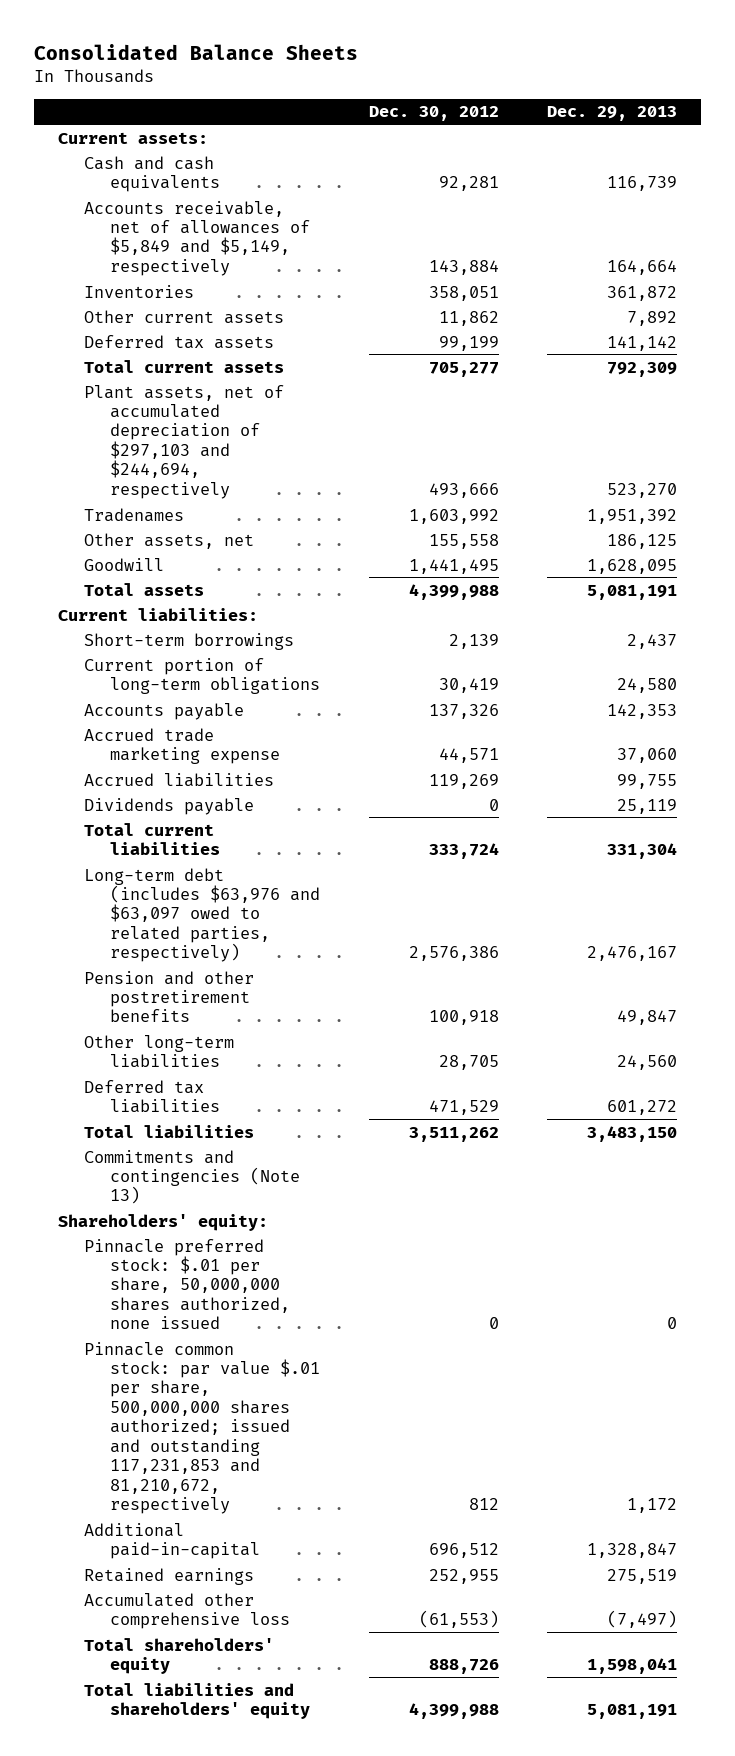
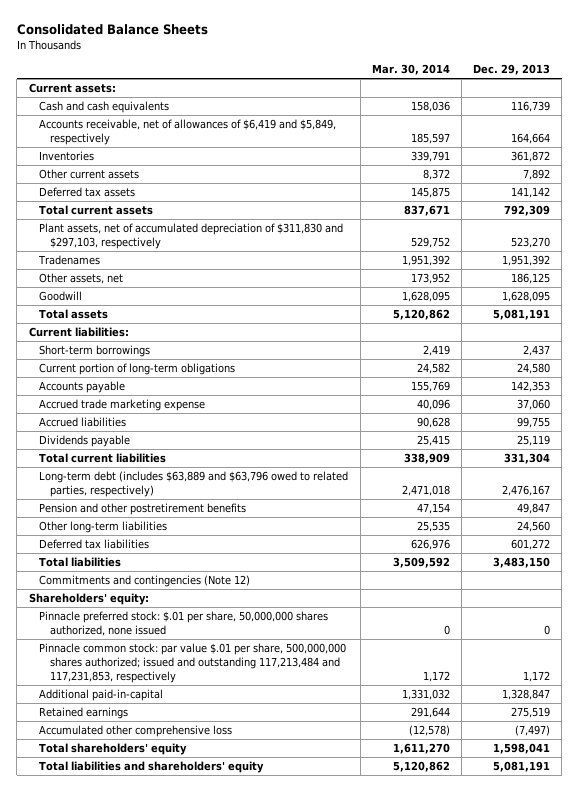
- | Dec. 30, 2012 | Dec. 29, 2013
+ | Mar. 30, 2014 | Dec. 29, 2013
- Accounts receivable, net of allowances of $5,849 and $5,149, respectively | 143,884 | 164,664
+ Accounts receivable, net of allowances of $6,419 and $5,849, respectively | 185,597 | 164,664
- Plant assets, net of accumulated depreciation of $297,103 and $244,694, respectively | 493,666 | 523,270
+ Plant assets, net of accumulated depreciation of $311,830 and $297,103, respectively | 529,752 | 523,270
- Long-term debt (includes $63,976 and $63,097 owed to related parties, respectively) | 2,576,386 | 2,476,167
+ Long-term debt (includes $63,889 and $63,796 owed to related parties, respectively) | 2,471,018 | 2,476,167
- Commitments and contingencies (Note 13)
+ Commitments and contingencies (Note 12)
- Pinnacle common stock: par value $.01 per share, 500,000,000 shares authorized; issued and outstanding 117,231,853 and 81,210,672, respectively | 812 | 1,172
+ Pinnacle common stock: par value $.01 per share, 500,000,000 shares authorized; issued and outstanding 117,213,484 and 117,231,853, respectively | 1,172 | 1,172

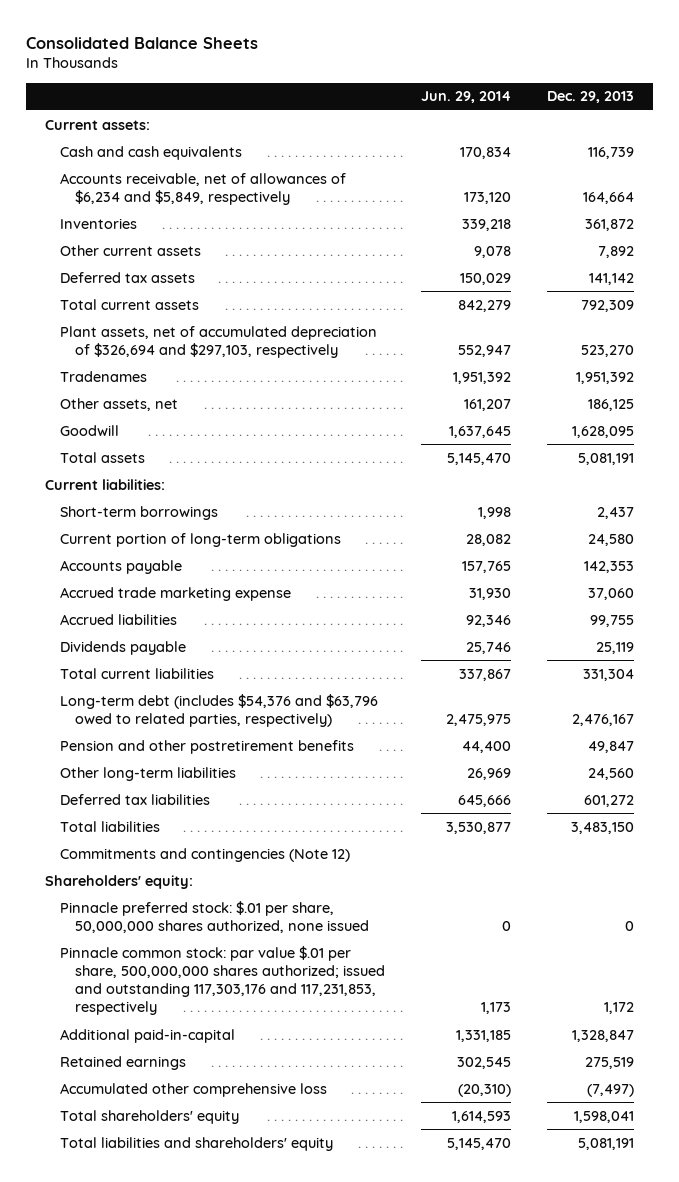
- | Mar. 30, 2014 | Dec. 29, 2013
+ | Jun. 29, 2014 | Dec. 29, 2013
- Accounts receivable, net of allowances of $6,419 and $5,849, respectively | 185,597 | 164,664
+ Accounts receivable, net of allowances of $6,234 and $5,849, respectively | 173,120 | 164,664
- Plant assets, net of accumulated depreciation of $311,830 and $297,103, respectively | 529,752 | 523,270
+ Plant assets, net of accumulated depreciation of $326,694 and $297,103, respectively | 552,947 | 523,270
- Long-term debt (includes $63,889 and $63,796 owed to related parties, respectively) | 2,471,018 | 2,476,167
+ Long-term debt (includes $54,376 and $63,796 owed to related parties, respectively) | 2,475,975 | 2,476,167
- Pinnacle common stock: par value $.01 per share, 500,000,000 shares authorized; issued and outstanding 117,213,484 and 117,231,853, respectively | 1,172 | 1,172
+ Pinnacle common stock: par value $.01 per share, 500,000,000 shares authorized; issued and outstanding 117,303,176 and 117,231,853, respectively | 1,173 | 1,172

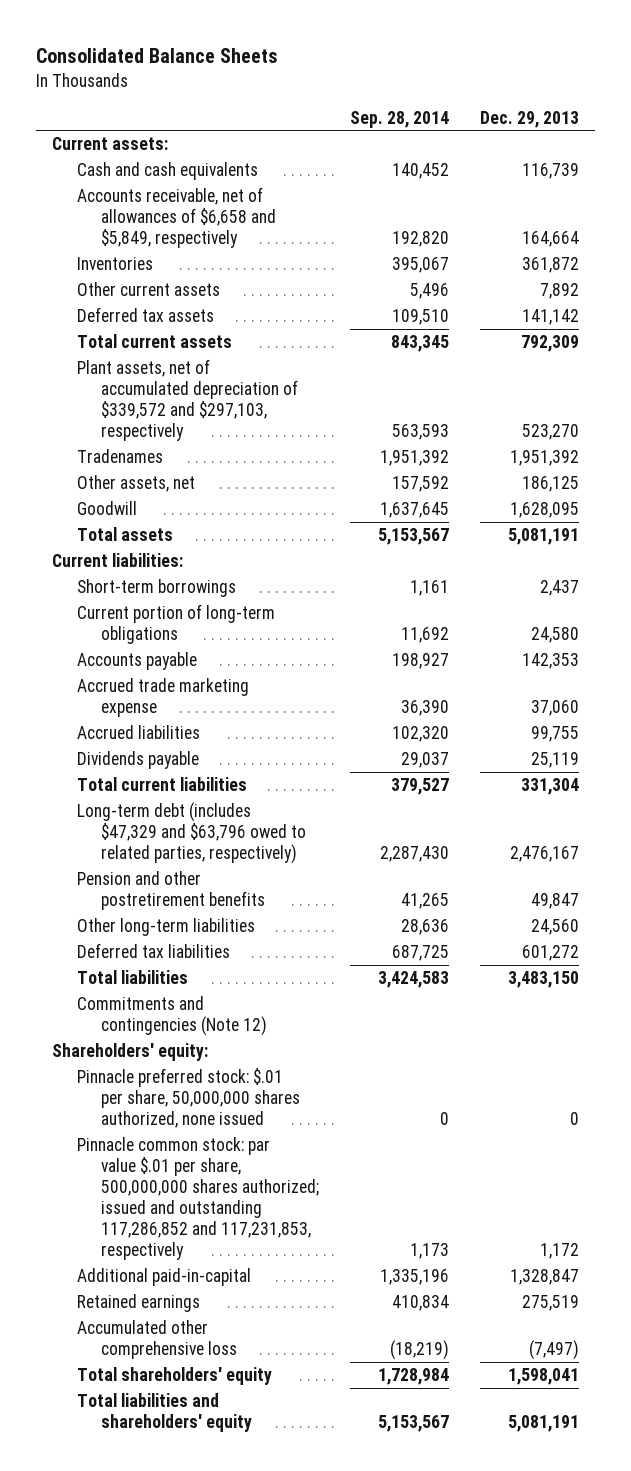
- | Jun. 29, 2014 | Dec. 29, 2013
+ | Sep. 28, 2014 | Dec. 29, 2013
- Accounts receivable, net of allowances of $6,234 and $5,849, respectively | 173,120 | 164,664
+ Accounts receivable, net of allowances of $6,658 and $5,849, respectively | 192,820 | 164,664
- Plant assets, net of accumulated depreciation of $326,694 and $297,103, respectively | 552,947 | 523,270
+ Plant assets, net of accumulated depreciation of $339,572 and $297,103, respectively | 563,593 | 523,270
- Long-term debt (includes $54,376 and $63,796 owed to related parties, respectively) | 2,475,975 | 2,476,167
+ Long-term debt (includes $47,329 and $63,796 owed to related parties, respectively) | 2,287,430 | 2,476,167
- Pinnacle common stock: par value $.01 per share, 500,000,000 shares authorized; issued and outstanding 117,303,176 and 117,231,853, respectively | 1,173 | 1,172
+ Pinnacle common stock: par value $.01 per share, 500,000,000 shares authorized; issued and outstanding 117,286,852 and 117,231,853, respectively | 1,173 | 1,172

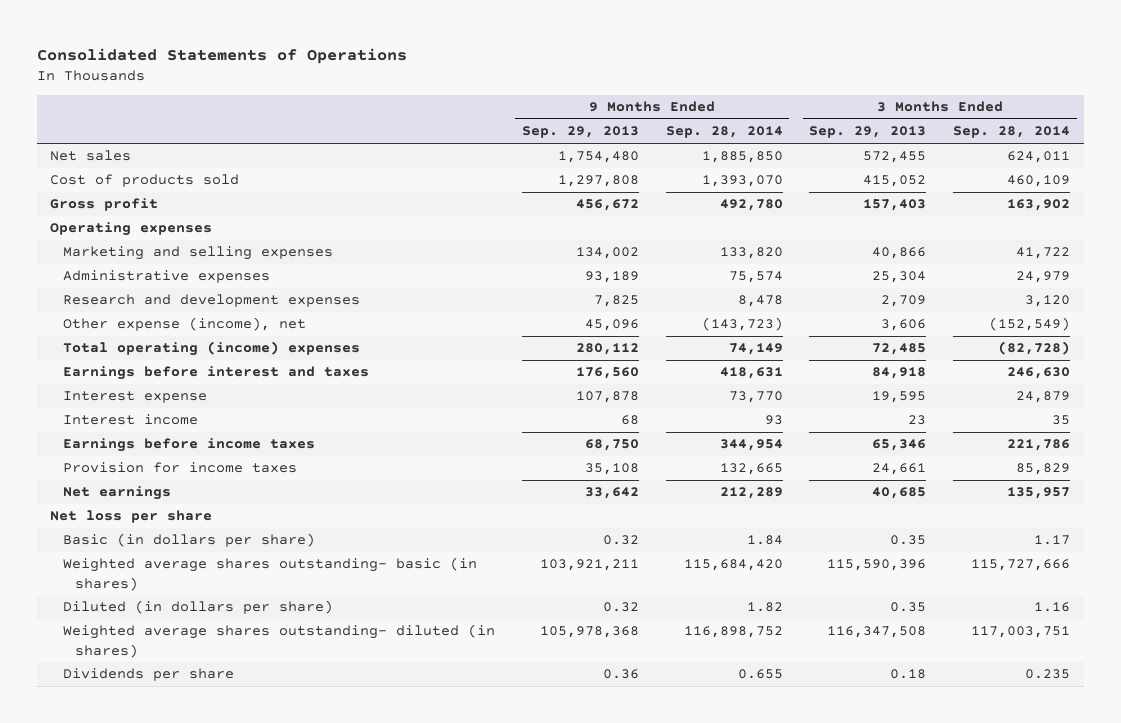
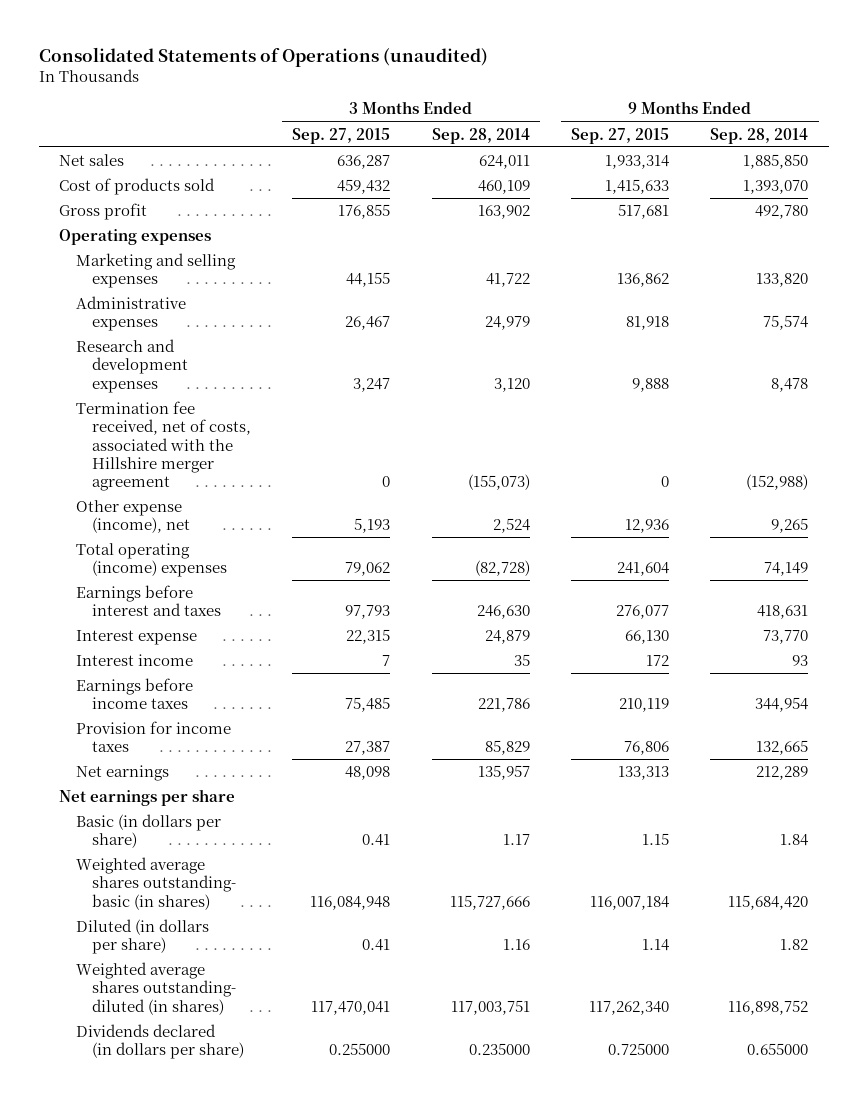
- Consolidated Statements of Operations
+ Consolidated Statements of Operations (unaudited)
- | 9 Months Ended Sep. 29, 2013 | 9 Months Ended Sep. 28, 2014 | 3 Months Ended Sep. 29, 2013 | 3 Months Ended Sep. 28, 2014
+ | 3 Months Ended Sep. 27, 2015 | 3 Months Ended Sep. 28, 2014 | 9 Months Ended Sep. 27, 2015 | 9 Months Ended Sep. 28, 2014
- Other expense (income), net | 45,096 | (143,723) | 3,606 | (152,549)
+ Termination fee received, net of costs, associated with the Hillshire merger agreement | 0 | (155,073) | 0 | (152,988)
+ Other expense (income), net | 5,193 | 2,524 | 12,936 | 9,265
- Net loss per share
+ Net earnings per share
- Dividends per share | 0.36 | 0.655 | 0.18 | 0.235
+ Dividends declared (in dollars per share) | 0.255000 | 0.235000 | 0.725000 | 0.655000

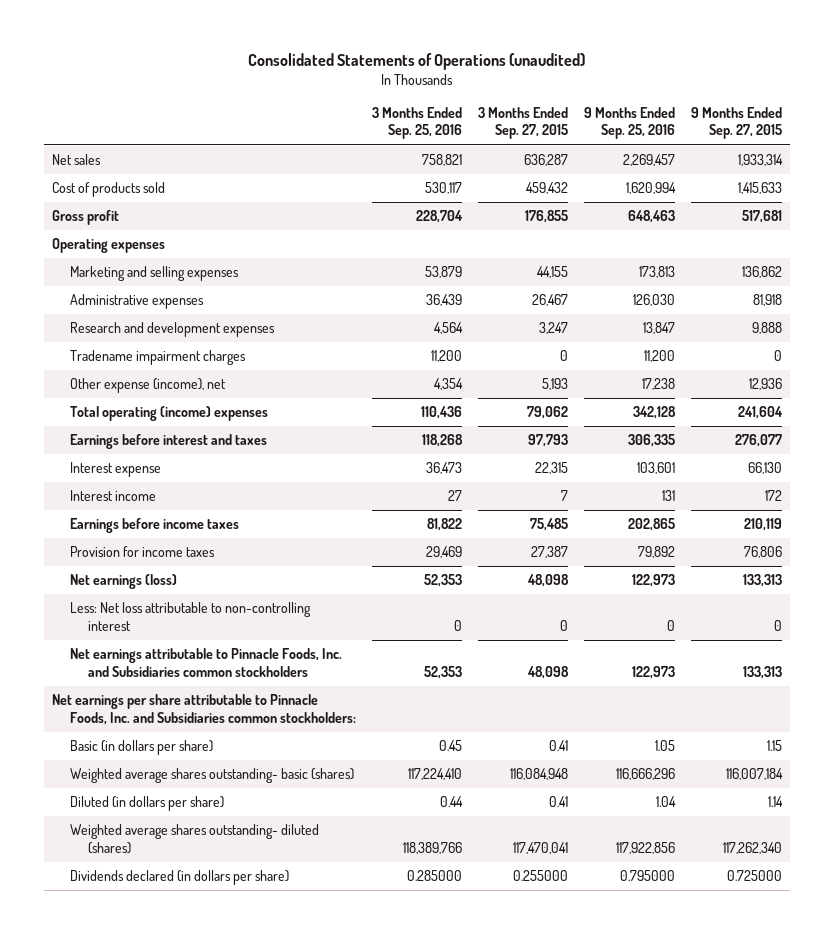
- | 3 Months Ended Sep. 27, 2015 | 3 Months Ended Sep. 28, 2014 | 9 Months Ended Sep. 27, 2015 | 9 Months Ended Sep. 28, 2014
+ | 3 Months Ended Sep. 25, 2016 | 3 Months Ended Sep. 27, 2015 | 9 Months Ended Sep. 25, 2016 | 9 Months Ended Sep. 27, 2015
- Termination fee received, net of costs, associated with the Hillshire merger agreement | 0 | (155,073) | 0 | (152,988)
+ Tradename impairment charges | 11,200 | 0 | 11,200 | 0
- Net earnings | 48,098 | 135,957 | 133,313 | 212,289
- Net earnings per share
+ Net earnings (loss) | 52,353 | 48,098 | 122,973 | 133,313
+ Less: Net loss attributable to non-controlling interest | 0 | 0 | 0 | 0
+ Net earnings attributable to Pinnacle Foods, Inc. and Subsidiaries common stockholders | 52,353 | 48,098 | 122,973 | 133,313
+ Net earnings per share attributable to Pinnacle Foods, Inc. and Subsidiaries common stockholders:
- Weighted average shares outstanding- basic (in shares) | 116,084,948 | 115,727,666 | 116,007,184 | 115,684,420
+ Weighted average shares outstanding- basic (shares) | 117,224,410 | 116,084,948 | 116,666,296 | 116,007,184
- Weighted average shares outstanding- diluted (in shares) | 117,470,041 | 117,003,751 | 117,262,340 | 116,898,752
+ Weighted average shares outstanding- diluted (shares) | 118,389,766 | 117,470,041 | 117,922,856 | 117,262,340

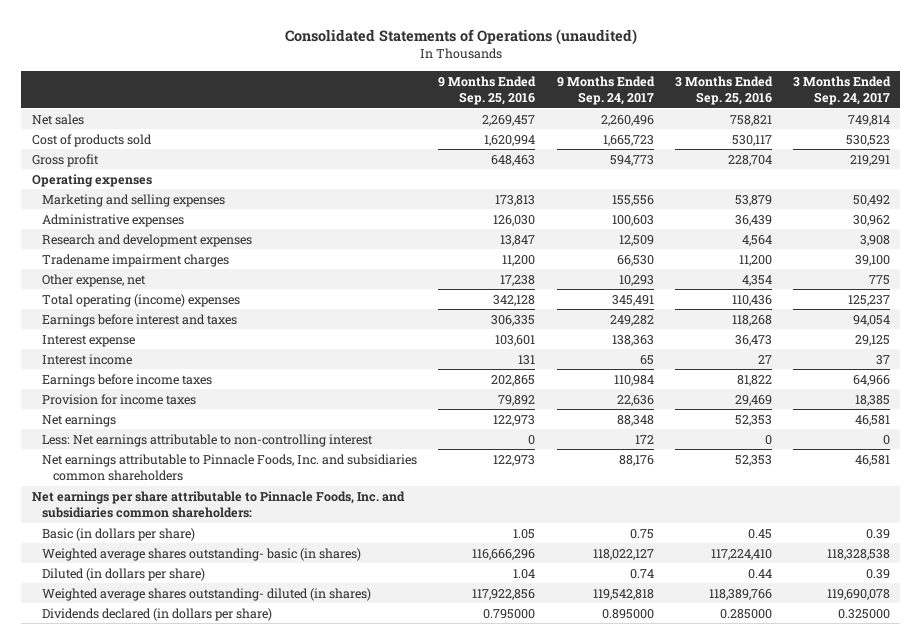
- | 3 Months Ended Sep. 25, 2016 | 3 Months Ended Sep. 27, 2015 | 9 Months Ended Sep. 25, 2016 | 9 Months Ended Sep. 27, 2015
+ | 9 Months Ended Sep. 25, 2016 | 9 Months Ended Sep. 24, 2017 | 3 Months Ended Sep. 25, 2016 | 3 Months Ended Sep. 24, 2017
- Other expense (income), net | 4,354 | 5,193 | 17,238 | 12,936
+ Other expense, net | 17,238 | 10,293 | 4,354 | 775
- Net earnings (loss) | 52,353 | 48,098 | 122,973 | 133,313
- Less: Net loss attributable to non-controlling interest | 0 | 0 | 0 | 0
- Net earnings attributable to Pinnacle Foods, Inc. and Subsidiaries common stockholders | 52,353 | 48,098 | 122,973 | 133,313
- Net earnings per share attributable to Pinnacle Foods, Inc. and Subsidiaries common stockholders:
+ Net earnings | 122,973 | 88,348 | 52,353 | 46,581
+ Less: Net earnings attributable to non-controlling interest | 0 | 172 | 0 | 0
+ Net earnings attributable to Pinnacle Foods, Inc. and subsidiaries common shareholders | 122,973 | 88,176 | 52,353 | 46,581
+ Net earnings per share attributable to Pinnacle Foods, Inc. and subsidiaries common shareholders:
- Weighted average shares outstanding- basic (shares) | 117,224,410 | 116,084,948 | 116,666,296 | 116,007,184
+ Weighted average shares outstanding- basic (in shares) | 116,666,296 | 118,022,127 | 117,224,410 | 118,328,538
- Weighted average shares outstanding- diluted (shares) | 118,389,766 | 117,470,041 | 117,922,856 | 117,262,340
+ Weighted average shares outstanding- diluted (in shares) | 117,922,856 | 119,542,818 | 118,389,766 | 119,690,078

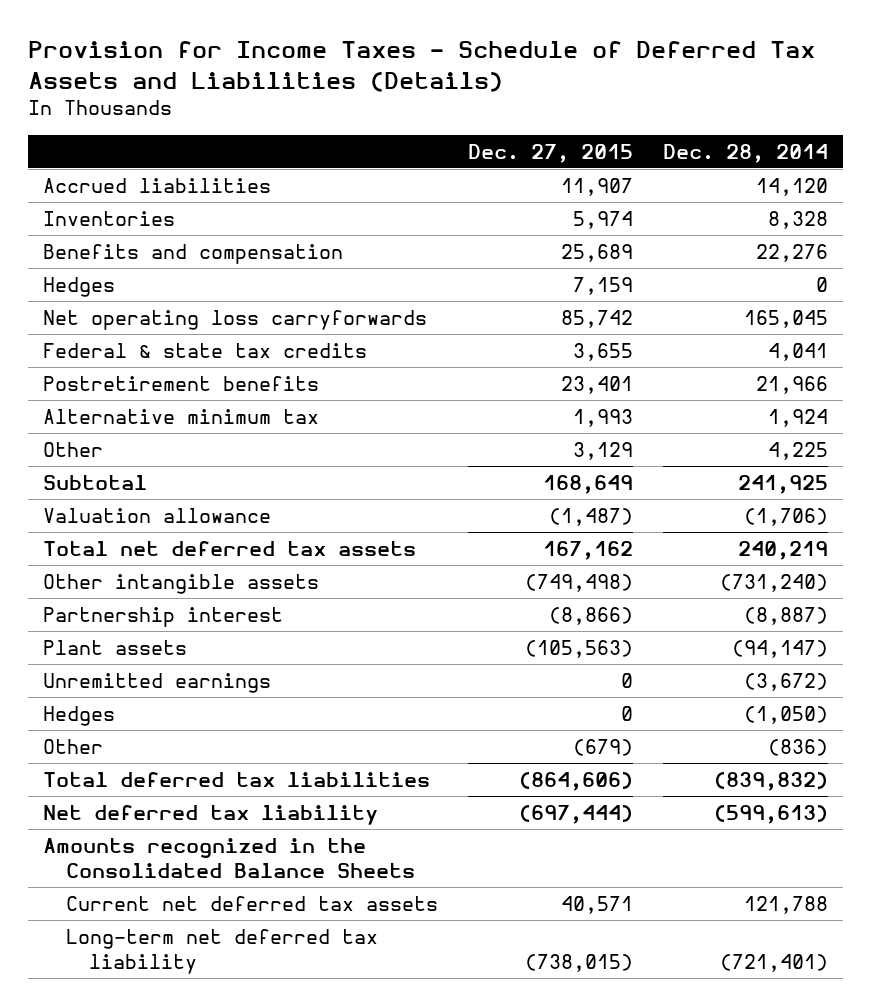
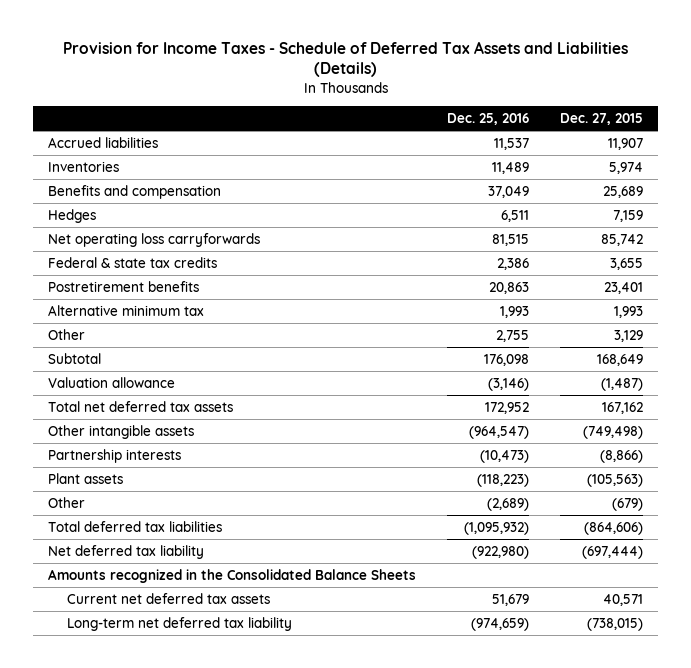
- | Dec. 27, 2015 | Dec. 28, 2014
+ | Dec. 25, 2016 | Dec. 27, 2015
- Partnership interest | (8,866) | (8,887)
+ Partnership interests | (10,473) | (8,866)
- Unremitted earnings | 0 | (3,672)
- Hedges | 0 | (1,050)

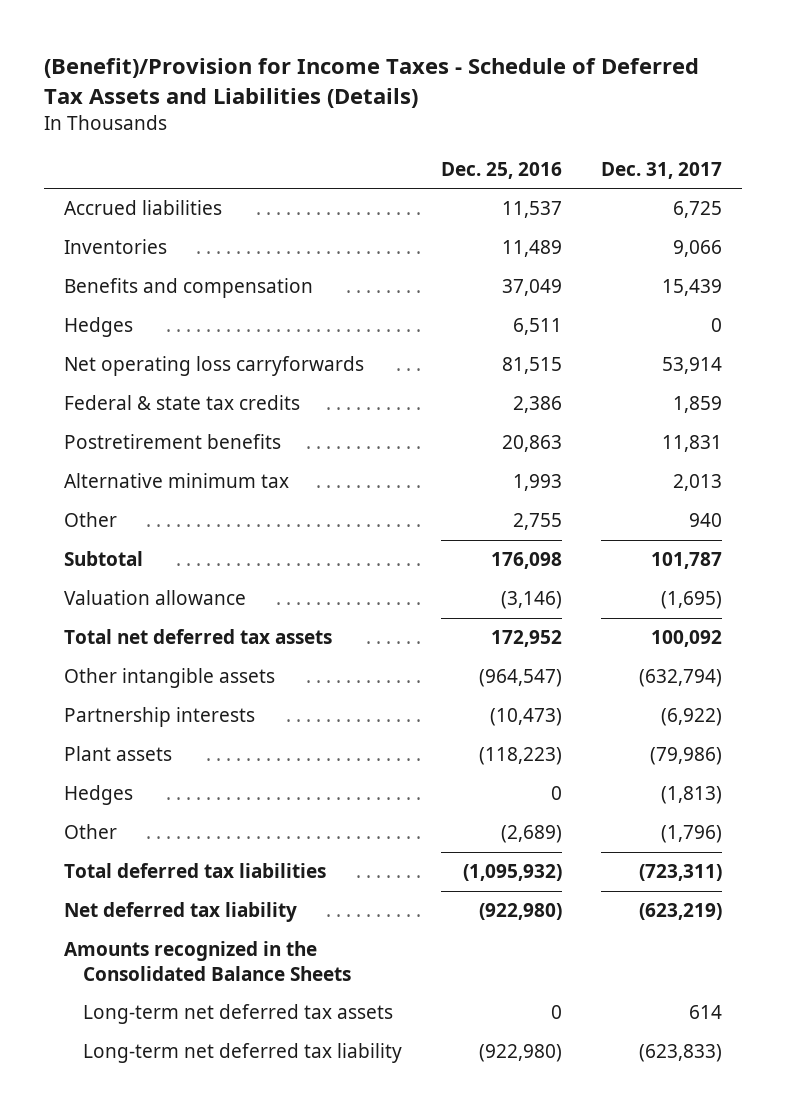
- Provision for Income Taxes - Schedule of Deferred Tax Assets and Liabilities (Details)
+ (Benefit)/Provision for Income Taxes - Schedule of Deferred Tax Assets and Liabilities (Details)
- | Dec. 25, 2016 | Dec. 27, 2015
+ | Dec. 25, 2016 | Dec. 31, 2017
+ Hedges | 0 | (1,813)
- Current net deferred tax assets | 51,679 | 40,571
- Long-term net deferred tax liability | (974,659) | (738,015)
+ Long-term net deferred tax assets | 0 | 614
+ Long-term net deferred tax liability | (922,980) | (623,833)

